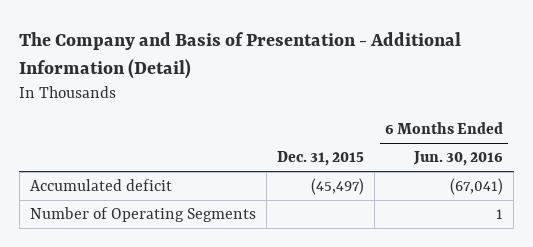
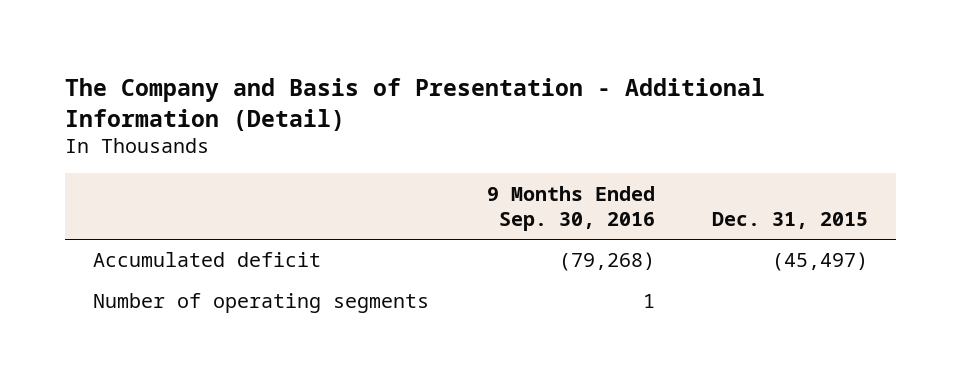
- | Dec. 31, 2015 | 6 Months Ended Jun. 30, 2016
+ | 9 Months Ended Sep. 30, 2016 | Dec. 31, 2015
- Number of Operating Segments | | 1
+ Number of operating segments | 1 |

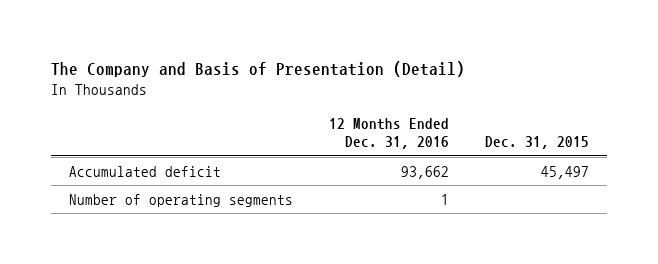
- The Company and Basis of Presentation - Additional Information (Detail)
+ The Company and Basis of Presentation (Detail)
- | 9 Months Ended Sep. 30, 2016 | Dec. 31, 2015
+ | 12 Months Ended Dec. 31, 2016 | Dec. 31, 2015
- Accumulated deficit | (79,268) | (45,497)
+ Accumulated deficit | 93,662 | 45,497

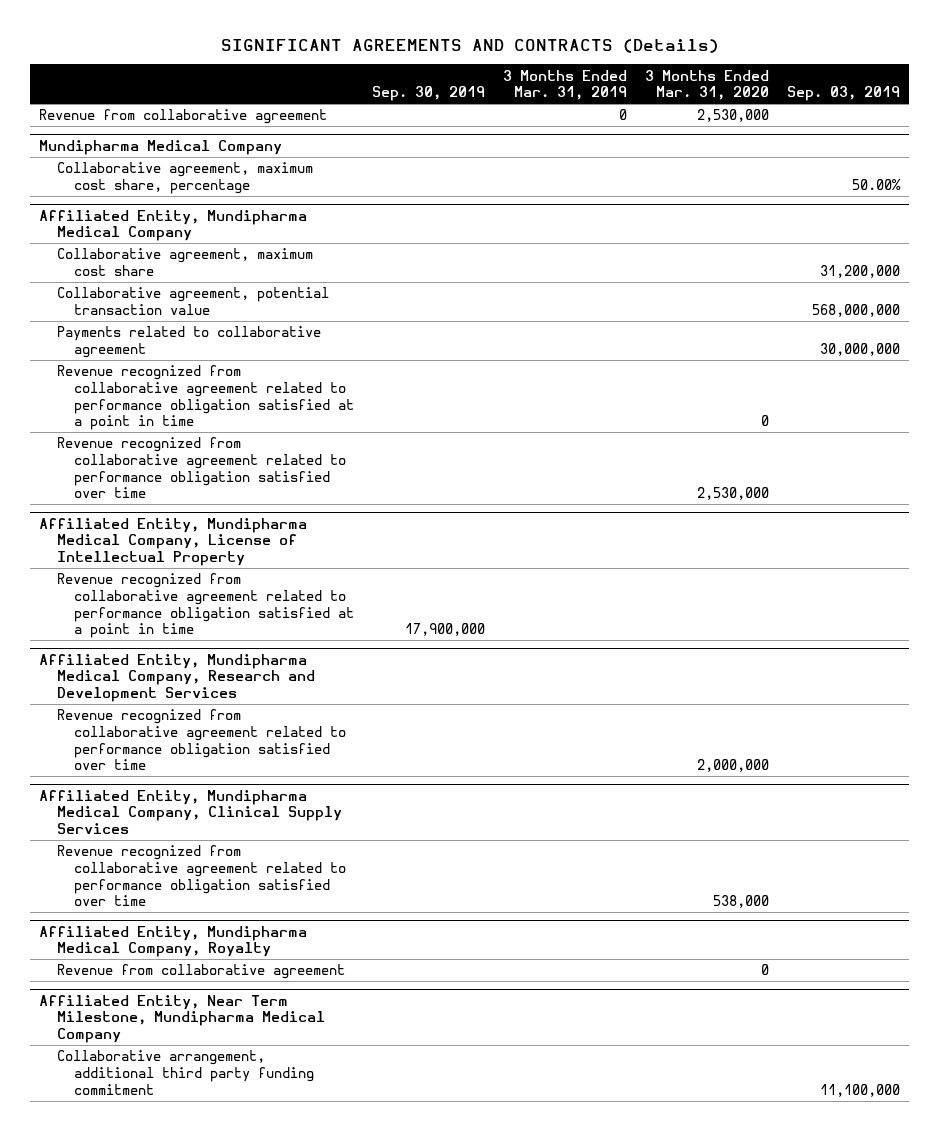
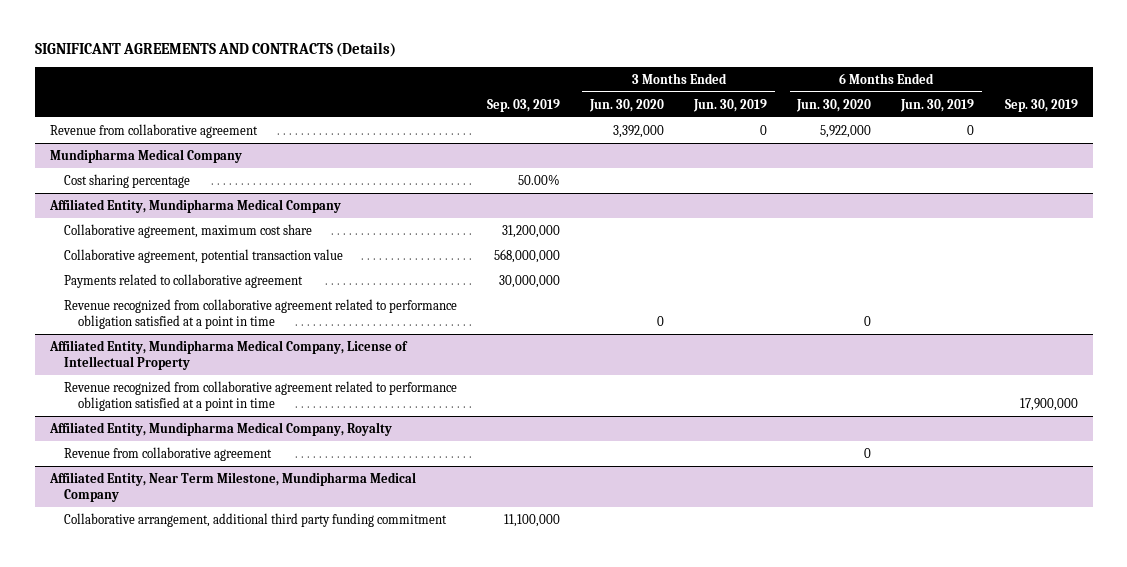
- | Sep. 30, 2019 | 3 Months Ended Mar. 31, 2019 | 3 Months Ended Mar. 31, 2020 | Sep. 03, 2019
+ | Sep. 03, 2019 | 3 Months Ended Jun. 30, 2020 | 3 Months Ended Jun. 30, 2019 | 6 Months Ended Jun. 30, 2020 | 6 Months Ended Jun. 30, 2019 | Sep. 30, 2019
@ Mundipharma Medical Company
- Collaborative agreement, maximum cost share, percentage | | | | 50.00%
+ Cost sharing percentage | 50.00% | | | | |
@ Affiliated Entity, Mundipharma Medical Company
- Revenue recognized from collaborative agreement related to performance obligation satisfied over time | | | 2,530,000 |
- Affiliated Entity, Mundipharma Medical Company, Research and Development Services
- Revenue recognized from collaborative agreement related to performance obligation satisfied over time | | | 2,000,000 |
- Affiliated Entity, Mundipharma Medical Company, Clinical Supply Services
- Revenue recognized from collaborative agreement related to performance obligation satisfied over time | | | 538,000 |

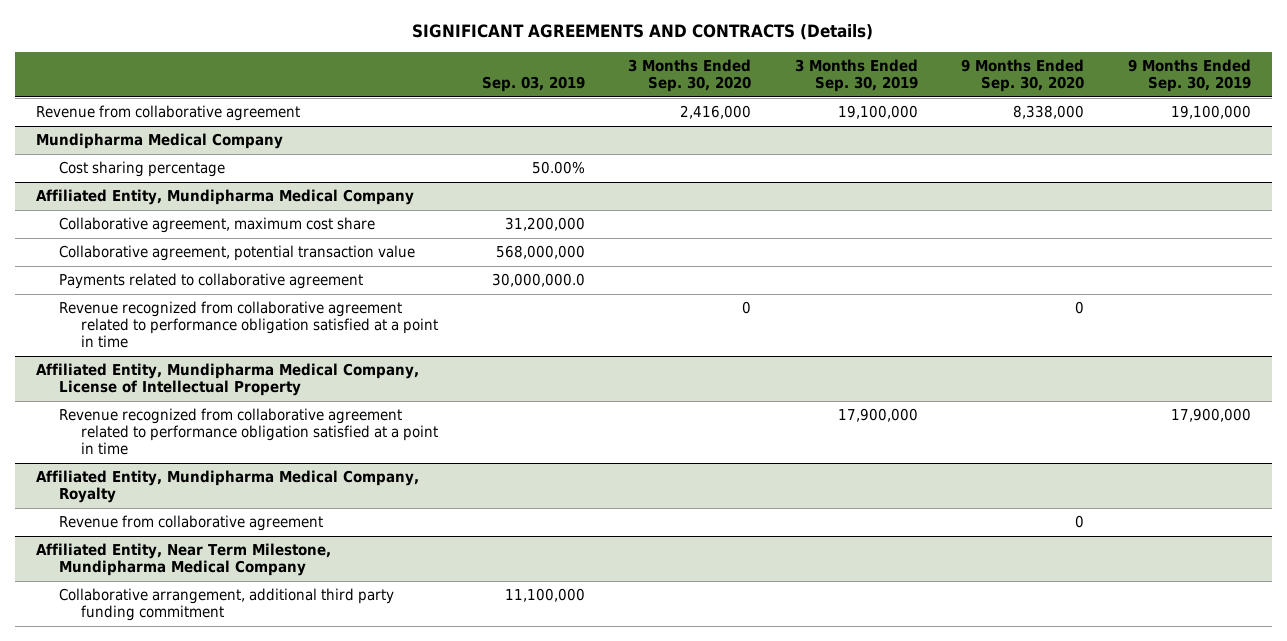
- | Sep. 03, 2019 | 3 Months Ended Jun. 30, 2020 | 3 Months Ended Jun. 30, 2019 | 6 Months Ended Jun. 30, 2020 | 6 Months Ended Jun. 30, 2019 | Sep. 30, 2019
+ | Sep. 03, 2019 | 3 Months Ended Sep. 30, 2020 | 3 Months Ended Sep. 30, 2019 | 9 Months Ended Sep. 30, 2020 | 9 Months Ended Sep. 30, 2019
@ Affiliated Entity, Mundipharma Medical Company
- Payments related to collaborative agreement | 30,000,000 | | | | |
+ Payments related to collaborative agreement | 30,000,000.0 | | | |

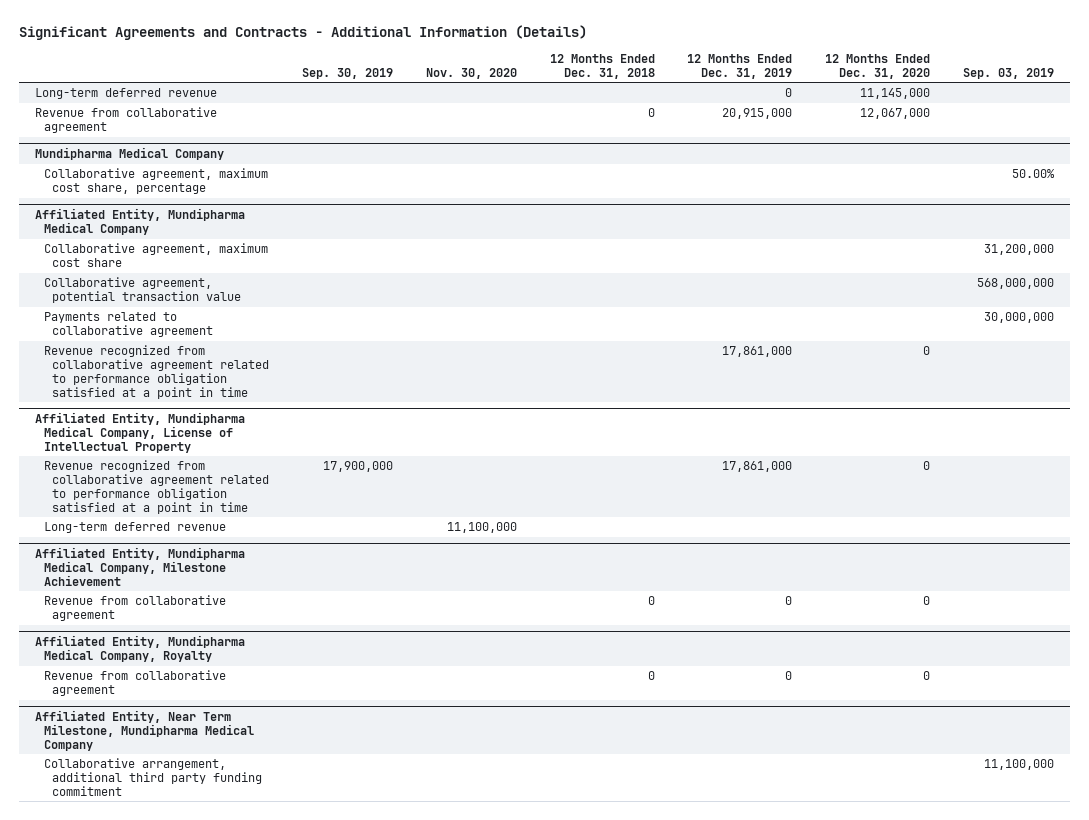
- SIGNIFICANT AGREEMENTS AND CONTRACTS (Details)
+ Significant Agreements and Contracts - Additional Information (Details)
- | Sep. 03, 2019 | 3 Months Ended Sep. 30, 2020 | 3 Months Ended Sep. 30, 2019 | 9 Months Ended Sep. 30, 2020 | 9 Months Ended Sep. 30, 2019
+ | Sep. 30, 2019 | Nov. 30, 2020 | 12 Months Ended Dec. 31, 2018 | 12 Months Ended Dec. 31, 2019 | 12 Months Ended Dec. 31, 2020 | Sep. 03, 2019
+ Long-term deferred revenue | | | | 0 | 11,145,000 |
@ Mundipharma Medical Company
- Cost sharing percentage | 50.00% | | | |
+ Collaborative agreement, maximum cost share, percentage | | | | | | 50.00%
@ Affiliated Entity, Mundipharma Medical Company
- Payments related to collaborative agreement | 30,000,000.0 | | | |
+ Payments related to collaborative agreement | | | | | | 30,000,000
@ Affiliated Entity, Mundipharma Medical Company, License of Intellectual Property
+ Long-term deferred revenue | | 11,100,000 | | | |
+ Affiliated Entity, Mundipharma Medical Company, Milestone Achievement
+ Revenue from collaborative agreement | | | 0 | 0 | 0 |

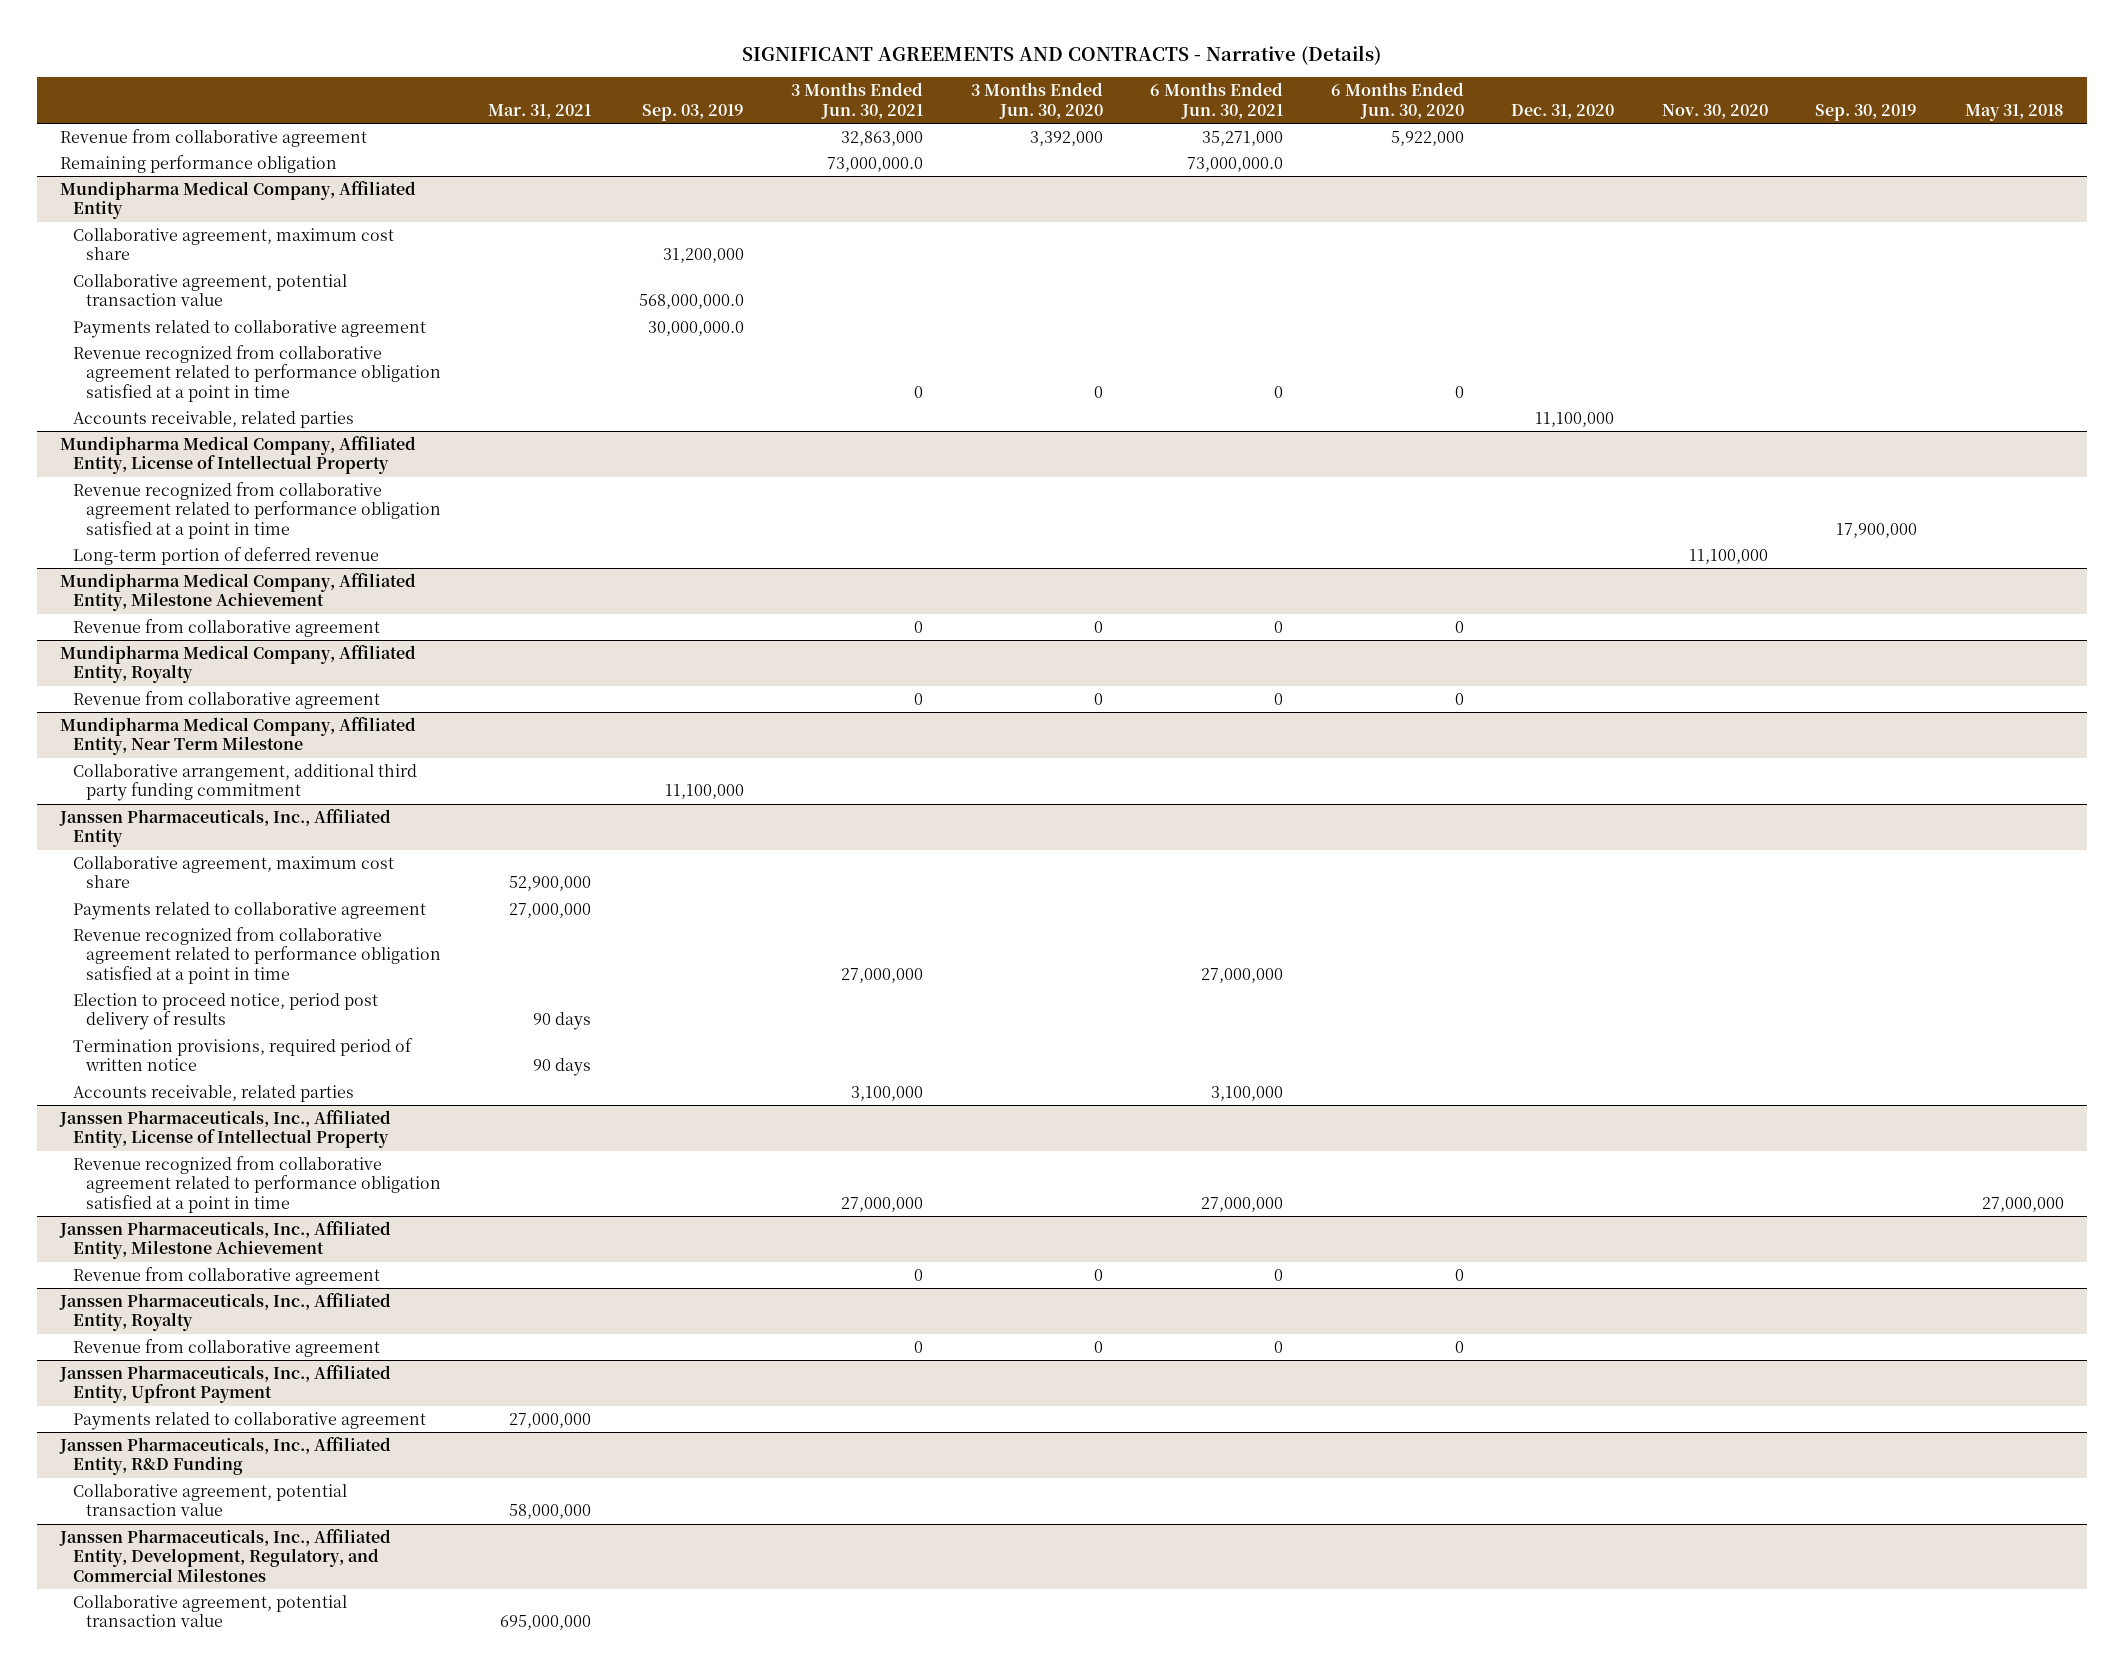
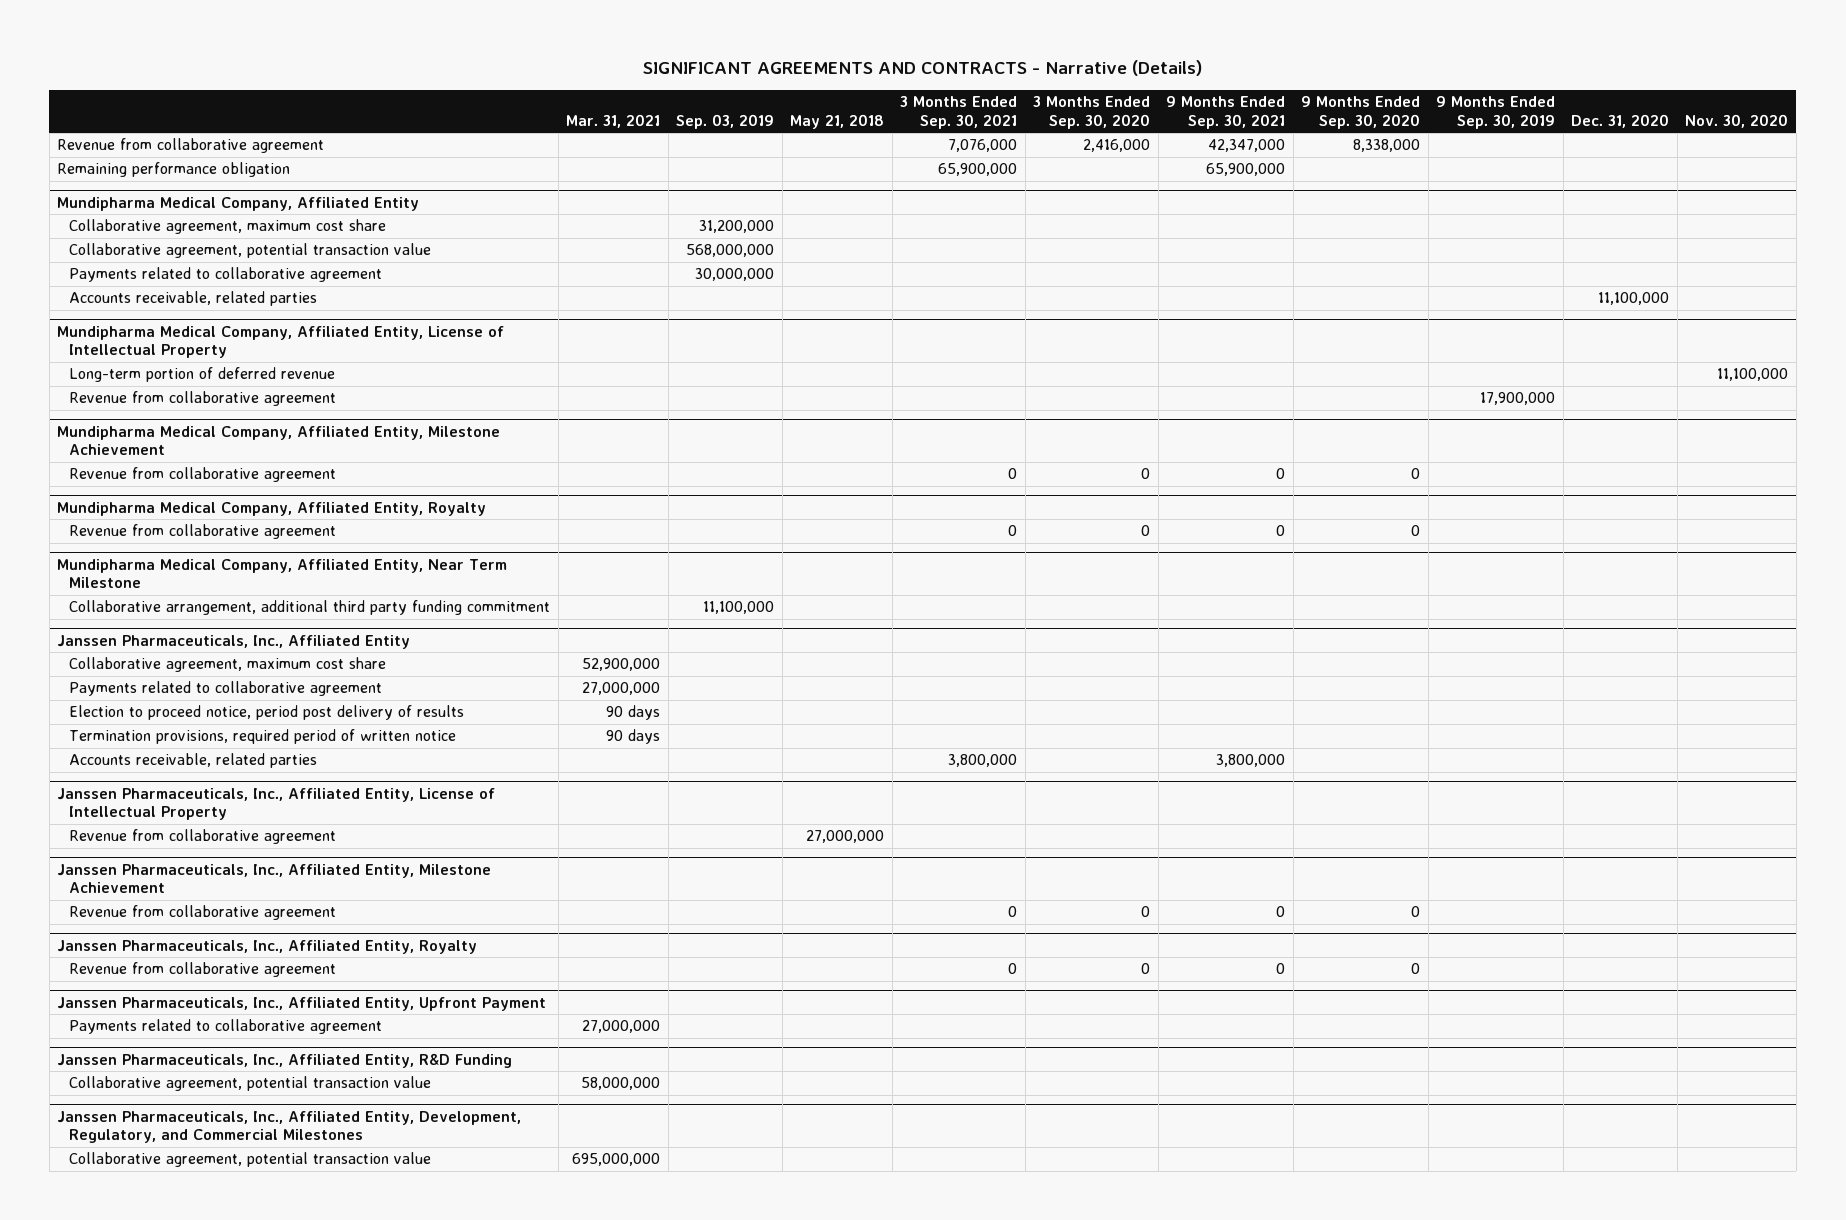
- | Mar. 31, 2021 | Sep. 03, 2019 | 3 Months Ended Jun. 30, 2021 | 3 Months Ended Jun. 30, 2020 | 6 Months Ended Jun. 30, 2021 | 6 Months Ended Jun. 30, 2020 | Dec. 31, 2020 | Nov. 30, 2020 | Sep. 30, 2019 | May 31, 2018
+ | Mar. 31, 2021 | Sep. 03, 2019 | May 21, 2018 | 3 Months Ended Sep. 30, 2021 | 3 Months Ended Sep. 30, 2020 | 9 Months Ended Sep. 30, 2021 | 9 Months Ended Sep. 30, 2020 | 9 Months Ended Sep. 30, 2019 | Dec. 31, 2020 | Nov. 30, 2020
@ Mundipharma Medical Company, Affiliated Entity
- Collaborative agreement, potential transaction value | | 568,000,000.0 | | | | | | | |
- Payments related to collaborative agreement | | 30,000,000.0 | | | | | | | |
- Revenue recognized from collaborative agreement related to performance obligation satisfied at a point in time | | | 0 | 0 | 0 | 0 | | | |
+ Collaborative agreement, potential transaction value | | 568,000,000 | | | | | | | |
+ Payments related to collaborative agreement | | 30,000,000 | | | | | | | |
@ Mundipharma Medical Company, Affiliated Entity, License of Intellectual Property
- Revenue recognized from collaborative agreement related to performance obligation satisfied at a point in time | | | | | | | | | 17,900,000 |
+ Revenue from collaborative agreement | | | | | | | | 17,900,000 | |
@ Janssen Pharmaceuticals, Inc., Affiliated Entity
- Revenue recognized from collaborative agreement related to performance obligation satisfied at a point in time | | | 27,000,000 | | 27,000,000 | | | | |
@ Janssen Pharmaceuticals, Inc., Affiliated Entity, License of Intellectual Property
- Revenue recognized from collaborative agreement related to performance obligation satisfied at a point in time | | | 27,000,000 | | 27,000,000 | | | | | 27,000,000
+ Revenue from collaborative agreement | | | 27,000,000 | | | | | | |

